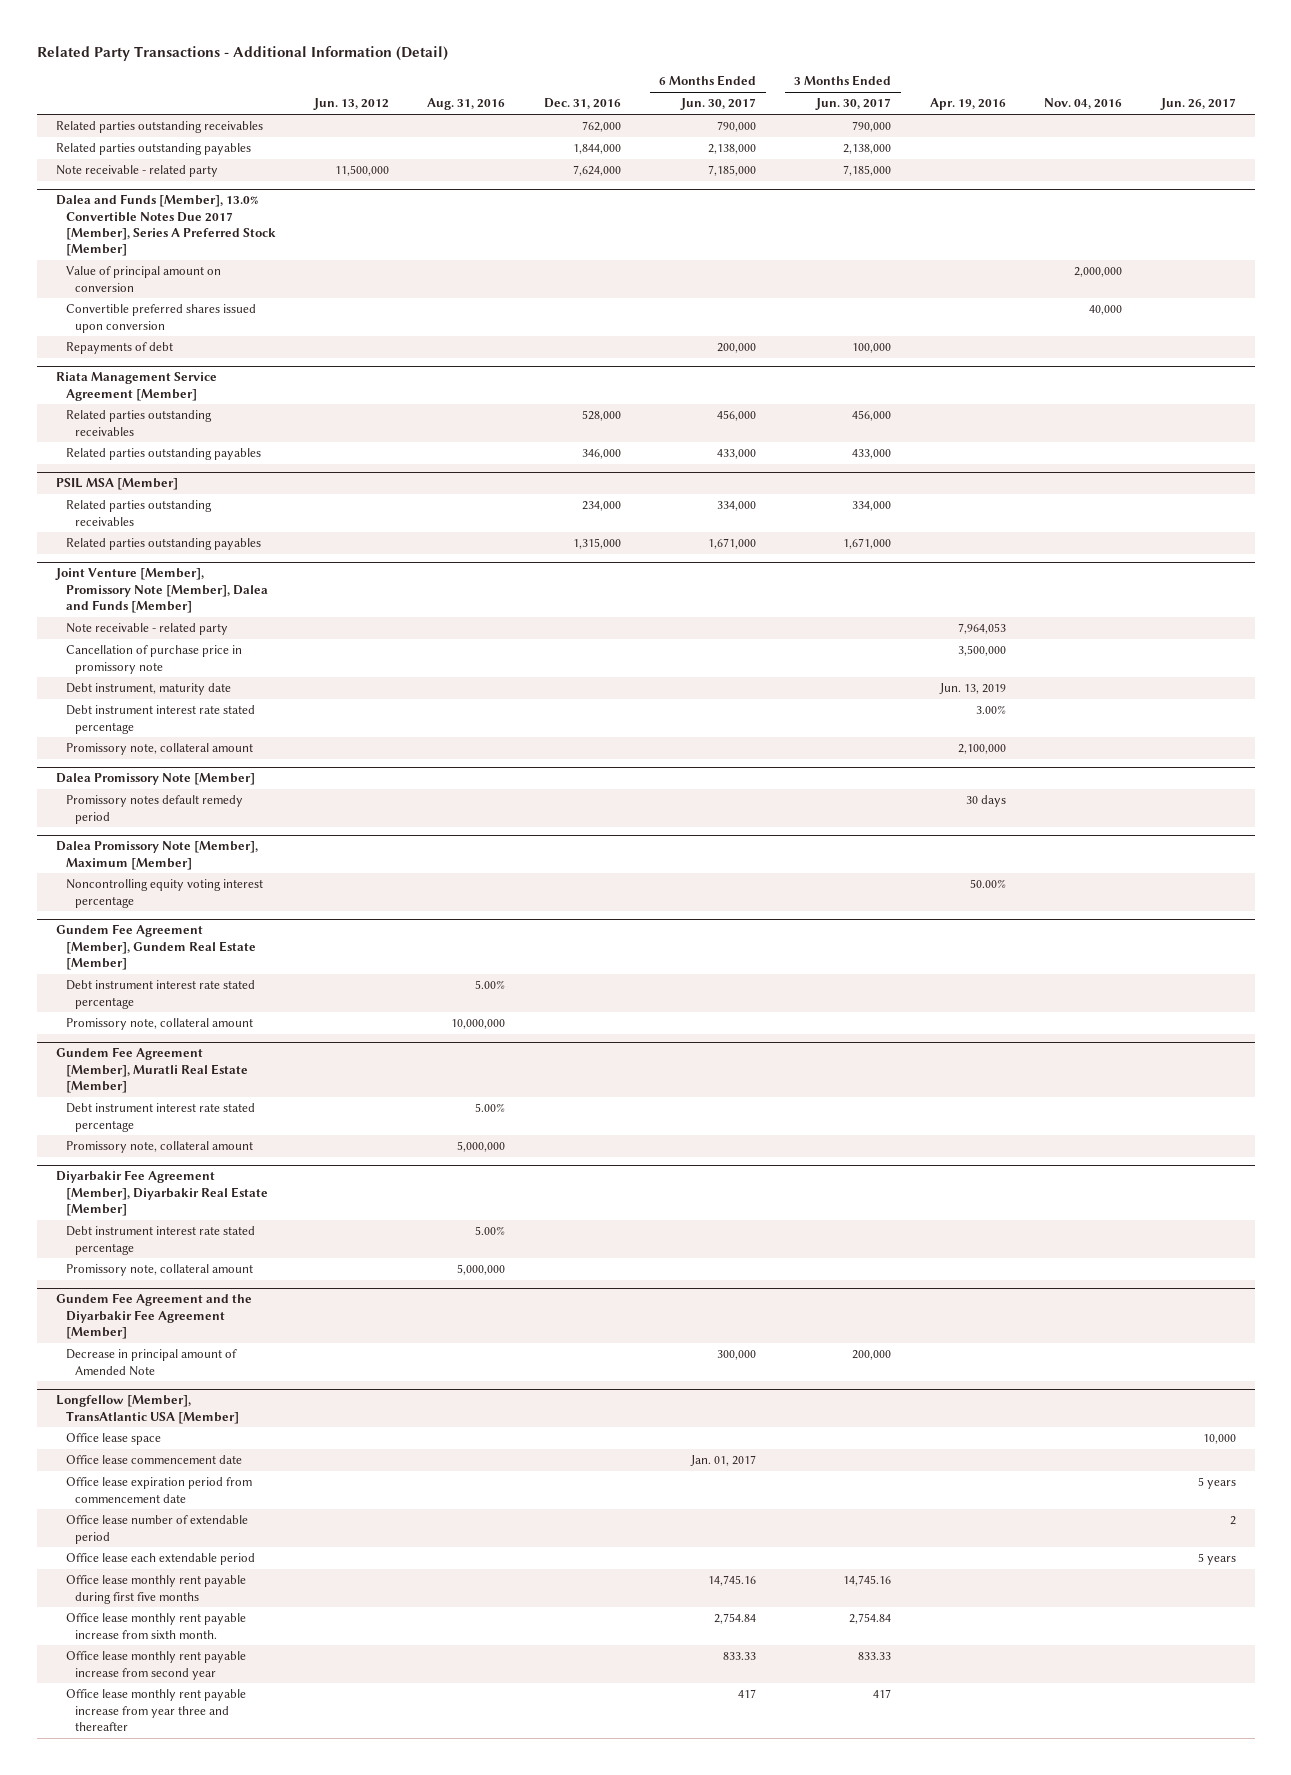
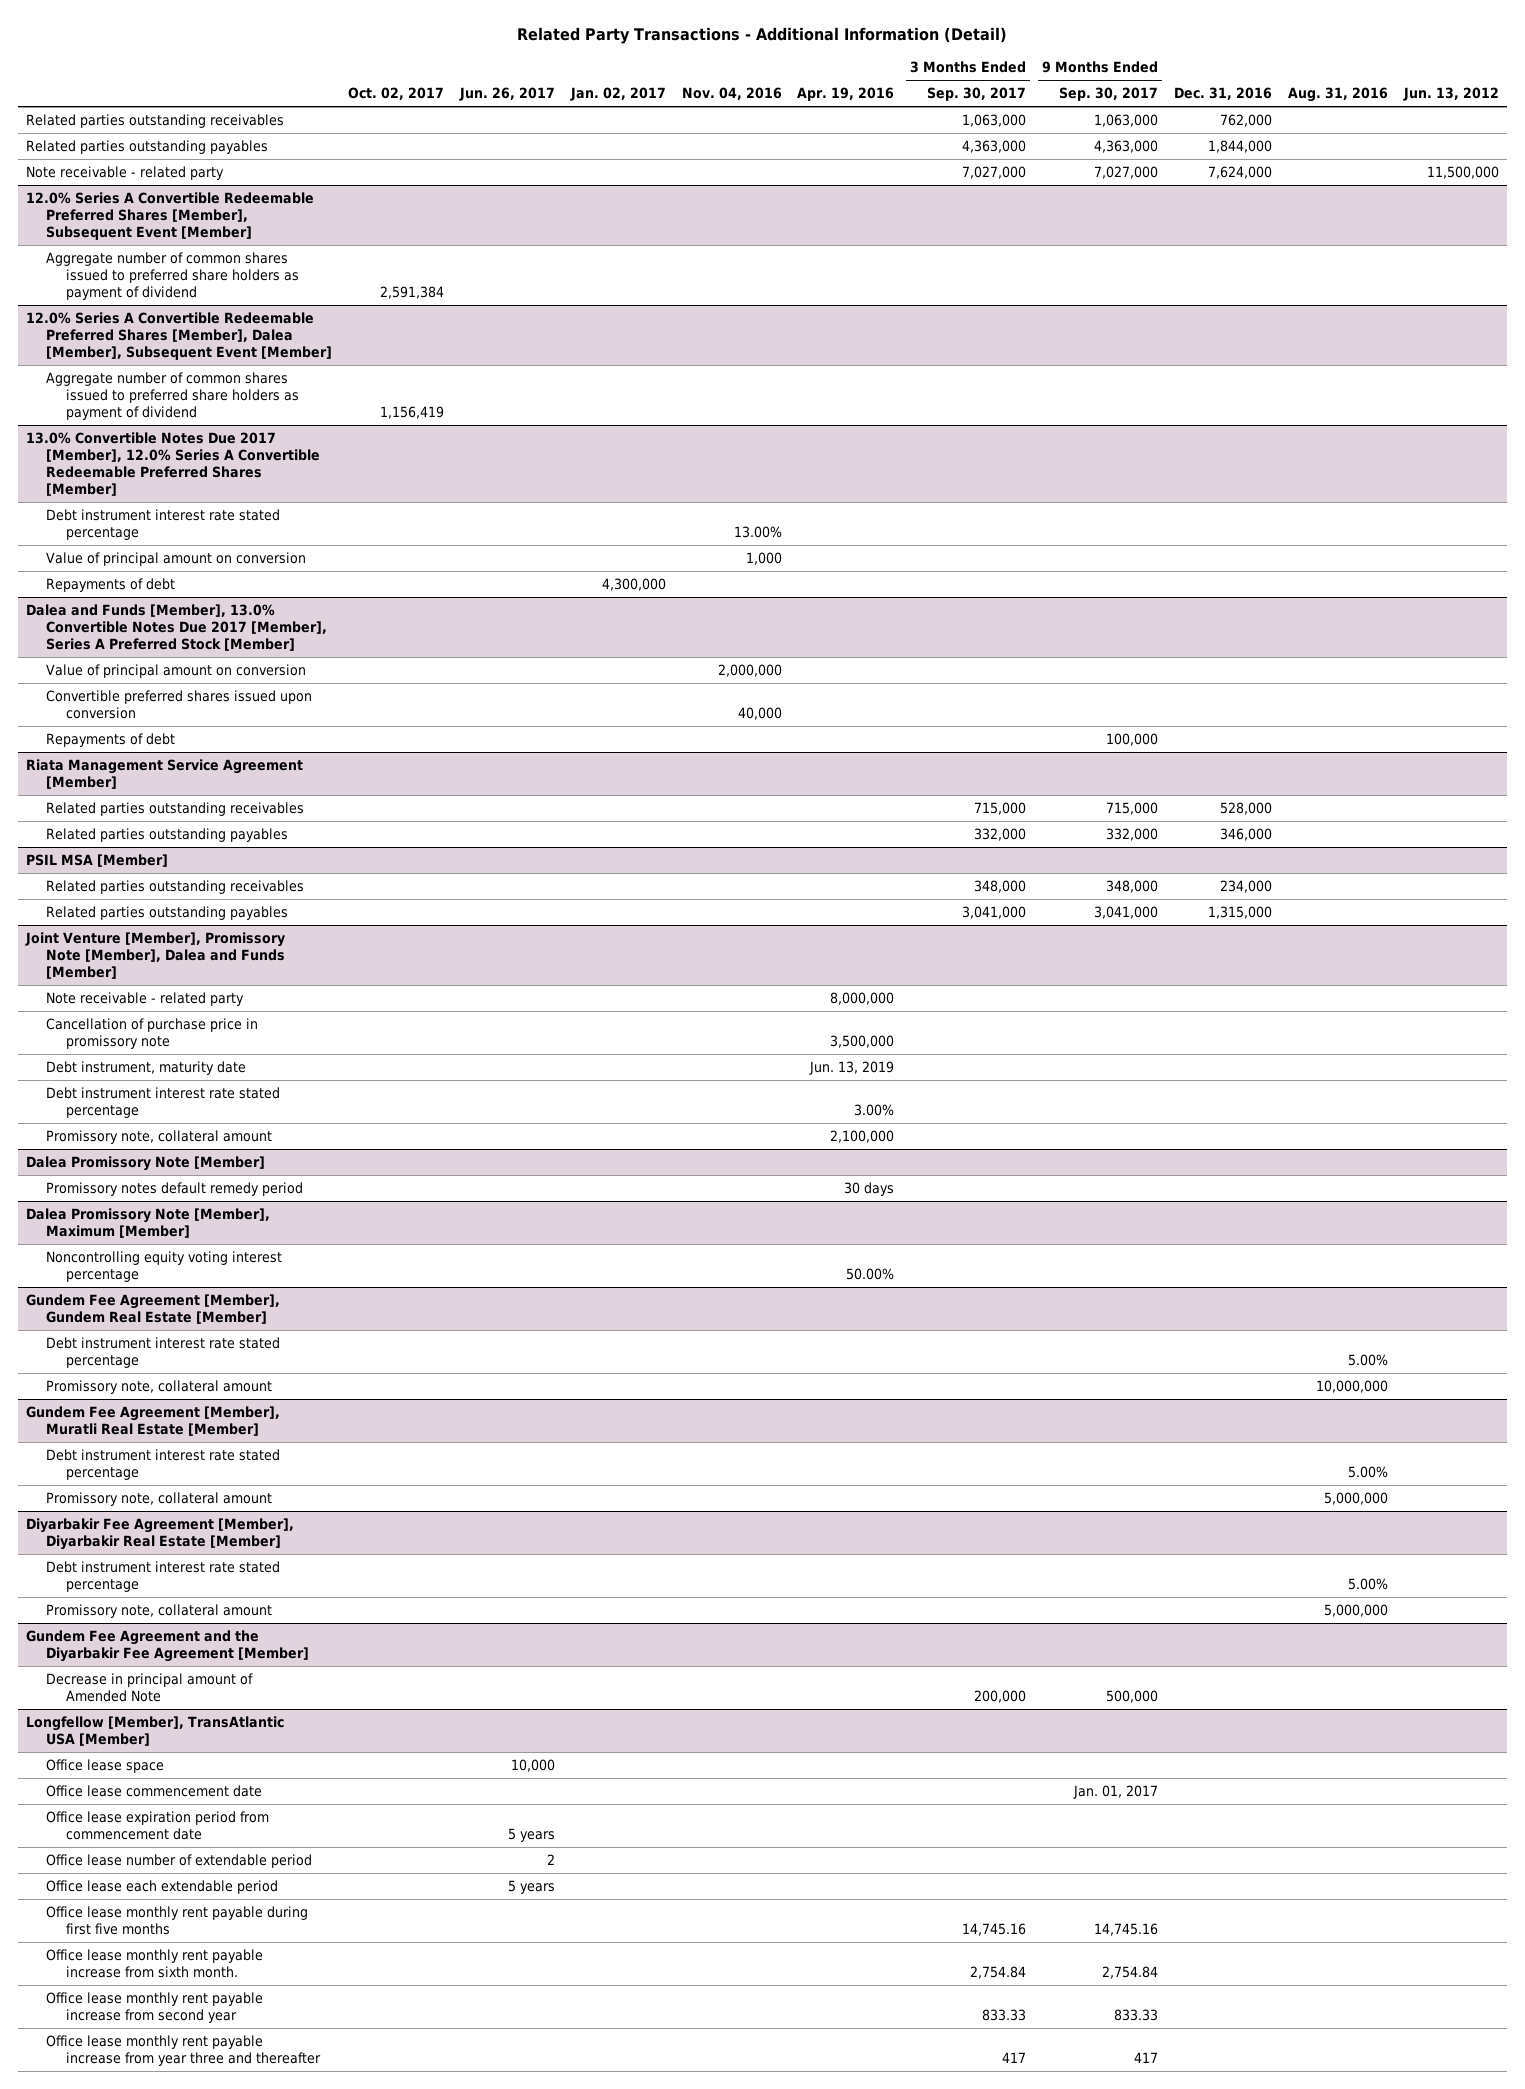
- | Jun. 13, 2012 | Aug. 31, 2016 | Dec. 31, 2016 | 6 Months Ended Jun. 30, 2017 | 3 Months Ended Jun. 30, 2017 | Apr. 19, 2016 | Nov. 04, 2016 | Jun. 26, 2017
+ | Oct. 02, 2017 | Jun. 26, 2017 | Jan. 02, 2017 | Nov. 04, 2016 | Apr. 19, 2016 | 3 Months Ended Sep. 30, 2017 | 9 Months Ended Sep. 30, 2017 | Dec. 31, 2016 | Aug. 31, 2016 | Jun. 13, 2012
+ 12.0% Series A Convertible Redeemable Preferred Shares [Member], Subsequent Event [Member]
+ Aggregate number of common shares issued to preferred share holders as payment of dividend | 2,591,384 | | | | | | | | |
+ 12.0% Series A Convertible Redeemable Preferred Shares [Member], Dalea [Member], Subsequent Event [Member]
+ Aggregate number of common shares issued to preferred share holders as payment of dividend | 1,156,419 | | | | | | | | |
+ 13.0% Convertible Notes Due 2017 [Member], 12.0% Series A Convertible Redeemable Preferred Shares [Member]
+ Debt instrument interest rate stated percentage | | | | 13.00% | | | | | |
+ Value of principal amount on conversion | | | | 1,000 | | | | | |
+ Repayments of debt | | | 4,300,000 | | | | | | |
@ Joint Venture [Member], Promissory Note [Member], Dalea and Funds [Member]
- Note receivable - related party | | | | | | 7,964,053 | |
+ Note receivable - related party | | | | | 8,000,000 | | | | |

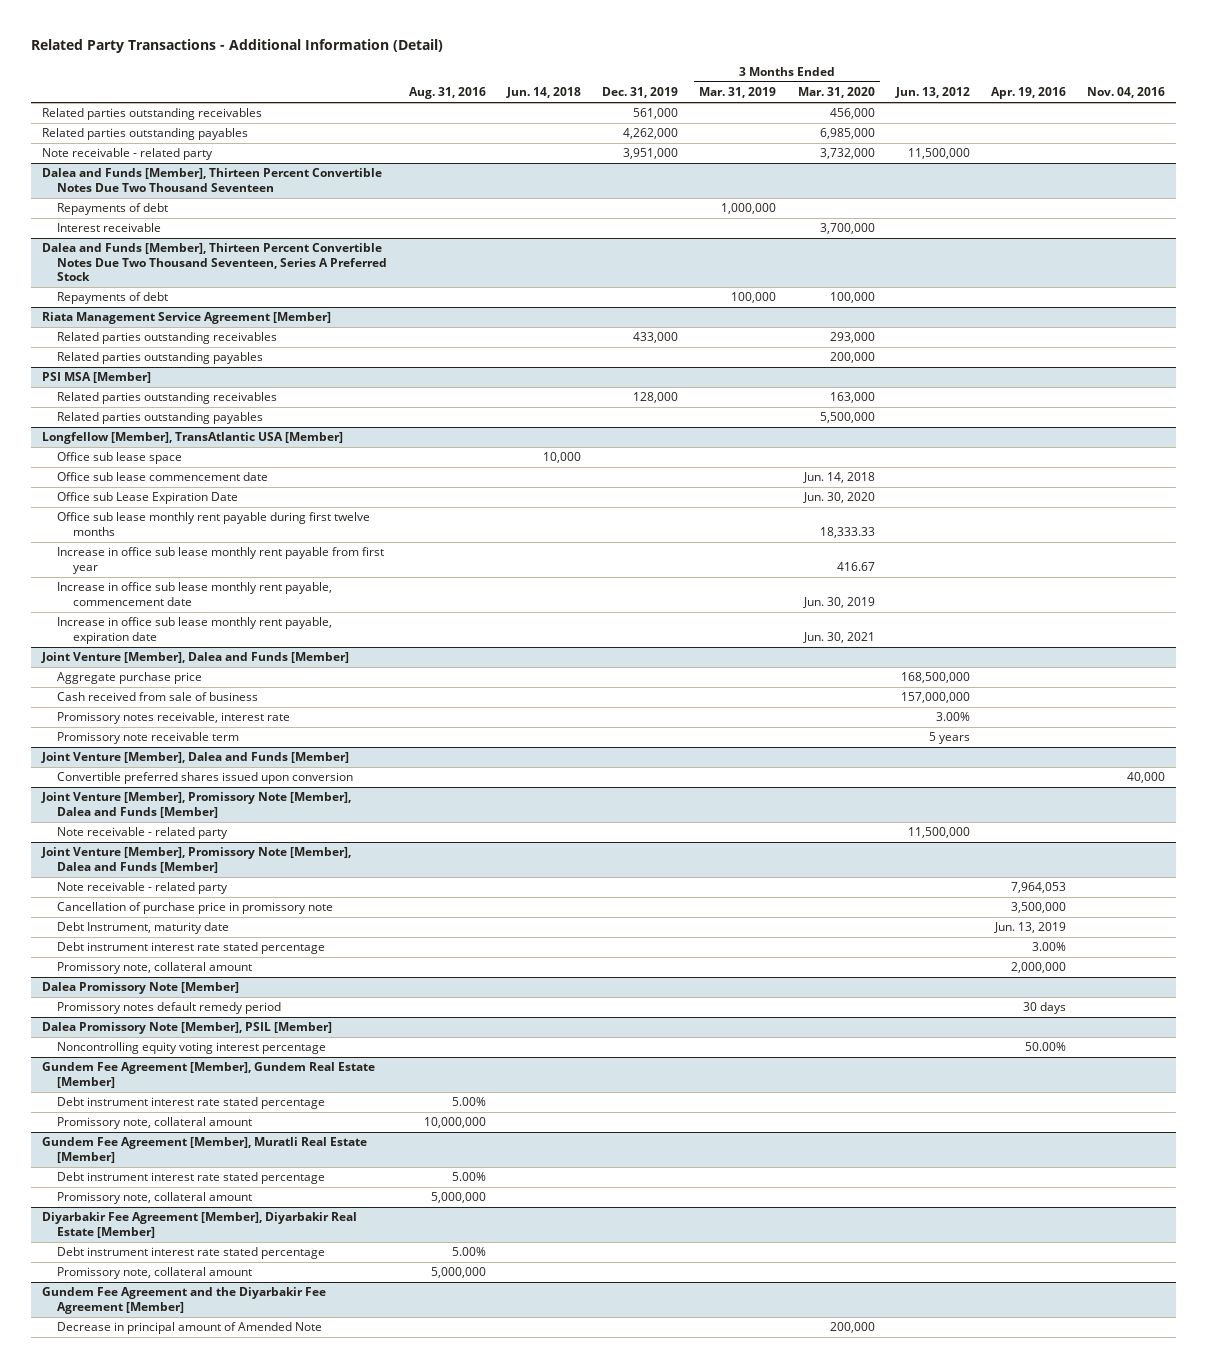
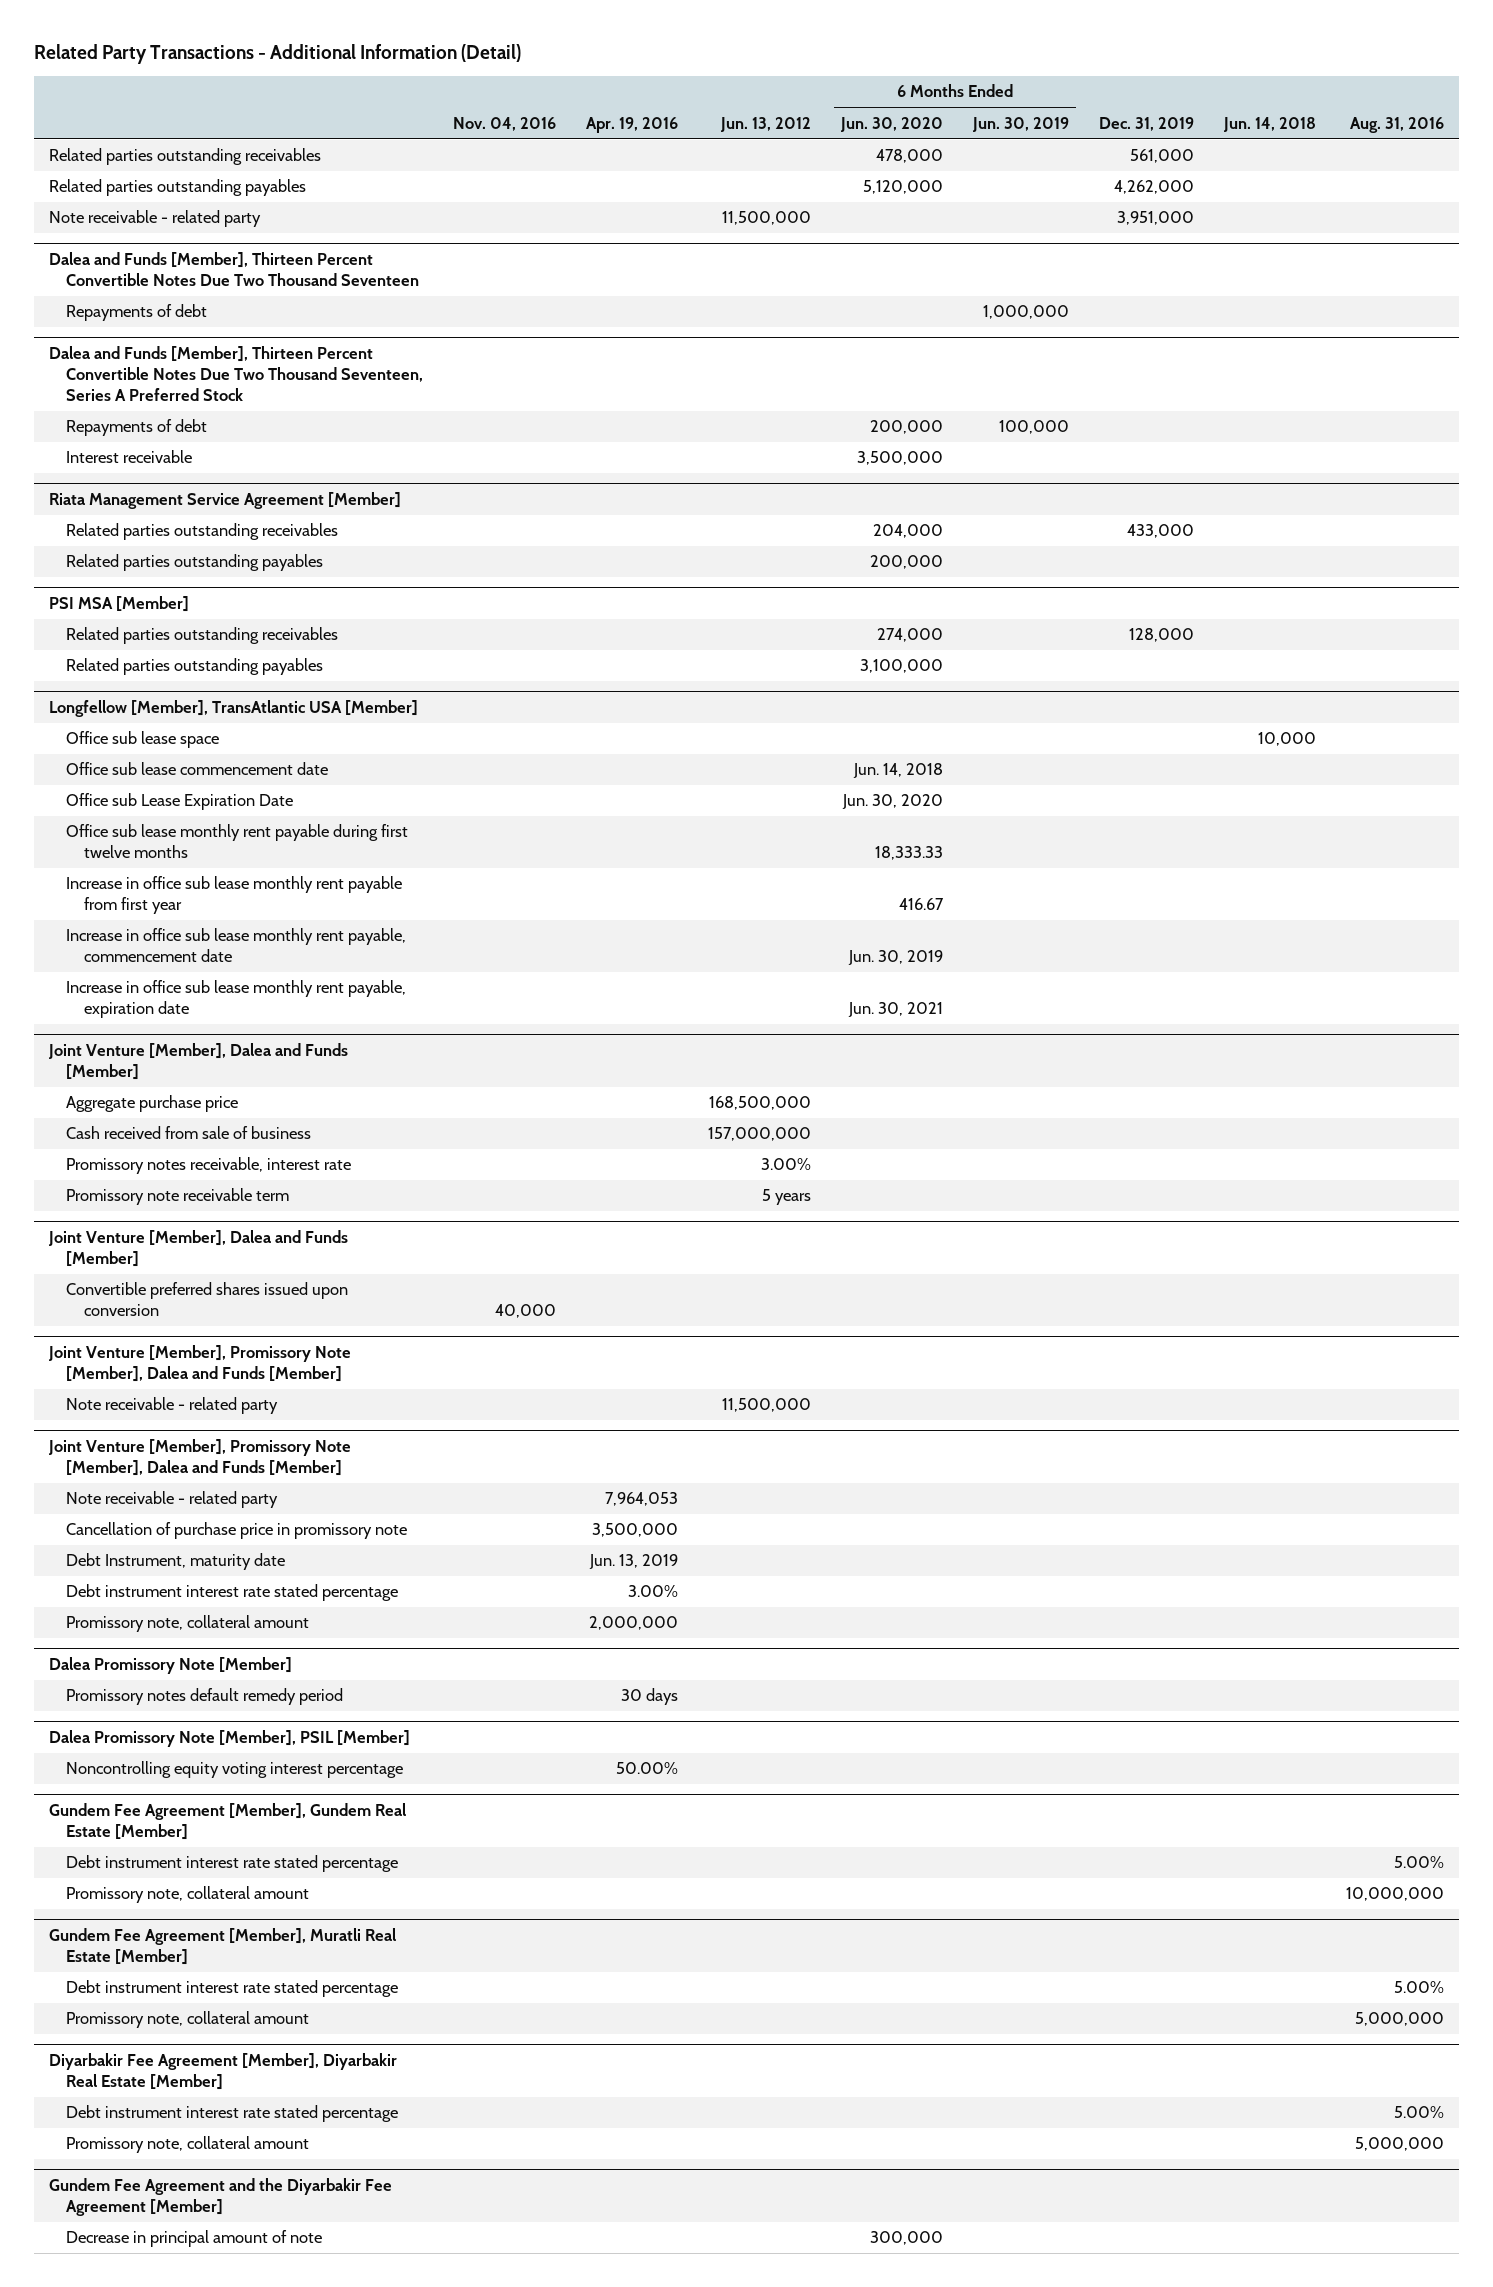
- | Aug. 31, 2016 | Jun. 14, 2018 | Dec. 31, 2019 | 3 Months Ended Mar. 31, 2019 | 3 Months Ended Mar. 31, 2020 | Jun. 13, 2012 | Apr. 19, 2016 | Nov. 04, 2016
+ | Nov. 04, 2016 | Apr. 19, 2016 | Jun. 13, 2012 | 6 Months Ended Jun. 30, 2020 | 6 Months Ended Jun. 30, 2019 | Dec. 31, 2019 | Jun. 14, 2018 | Aug. 31, 2016
@ Dalea and Funds [Member], Thirteen Percent Convertible Notes Due Two Thousand Seventeen
- Interest receivable | | | | | 3,700,000 | | |
@ Dalea and Funds [Member], Thirteen Percent Convertible Notes Due Two Thousand Seventeen, Series A Preferred Stock
+ Interest receivable | | | | 3,500,000 | | | |
@ Gundem Fee Agreement and the Diyarbakir Fee Agreement [Member]
- Decrease in principal amount of Amended Note | | | | | 200,000 | | |
+ Decrease in principal amount of note | | | | 300,000 | | | |

